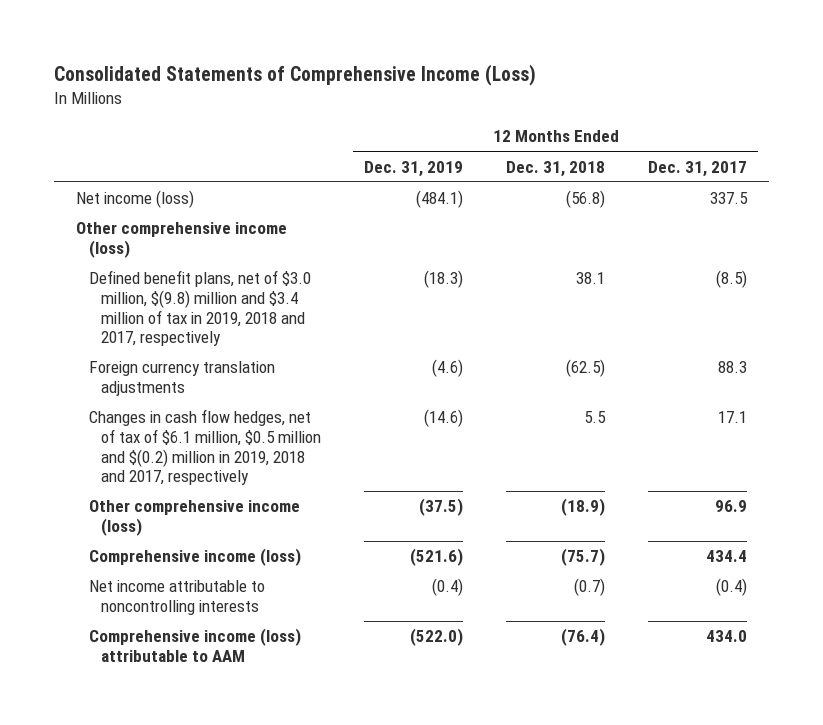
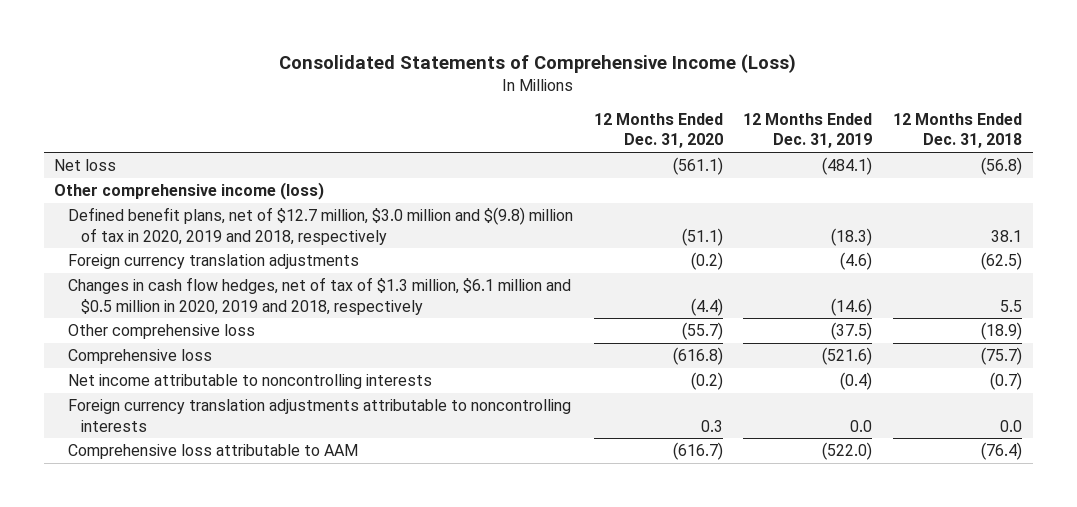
- | 12 Months Ended Dec. 31, 2019 | 12 Months Ended Dec. 31, 2018 | 12 Months Ended Dec. 31, 2017
+ | 12 Months Ended Dec. 31, 2020 | 12 Months Ended Dec. 31, 2019 | 12 Months Ended Dec. 31, 2018
- Net income (loss) | (484.1) | (56.8) | 337.5
+ Net loss | (561.1) | (484.1) | (56.8)
- Defined benefit plans, net of $3.0 million, $(9.8) million and $3.4 million of tax in 2019, 2018 and 2017, respectively | (18.3) | 38.1 | (8.5)
+ Defined benefit plans, net of $12.7 million, $3.0 million and $(9.8) million of tax in 2020, 2019 and 2018, respectively | (51.1) | (18.3) | 38.1
- Changes in cash flow hedges, net of tax of $6.1 million, $0.5 million and $(0.2) million in 2019, 2018 and 2017, respectively | (14.6) | 5.5 | 17.1
- Other comprehensive income (loss) | (37.5) | (18.9) | 96.9
- Comprehensive income (loss) | (521.6) | (75.7) | 434.4
+ Changes in cash flow hedges, net of tax of $1.3 million, $6.1 million and $0.5 million in 2020, 2019 and 2018, respectively | (4.4) | (14.6) | 5.5
+ Other comprehensive loss | (55.7) | (37.5) | (18.9)
+ Comprehensive loss | (616.8) | (521.6) | (75.7)
- Comprehensive income (loss) attributable to AAM | (522.0) | (76.4) | 434.0
+ Foreign currency translation adjustments attributable to noncontrolling interests | 0.3 | 0.0 | 0.0
+ Comprehensive loss attributable to AAM | (616.7) | (522.0) | (76.4)

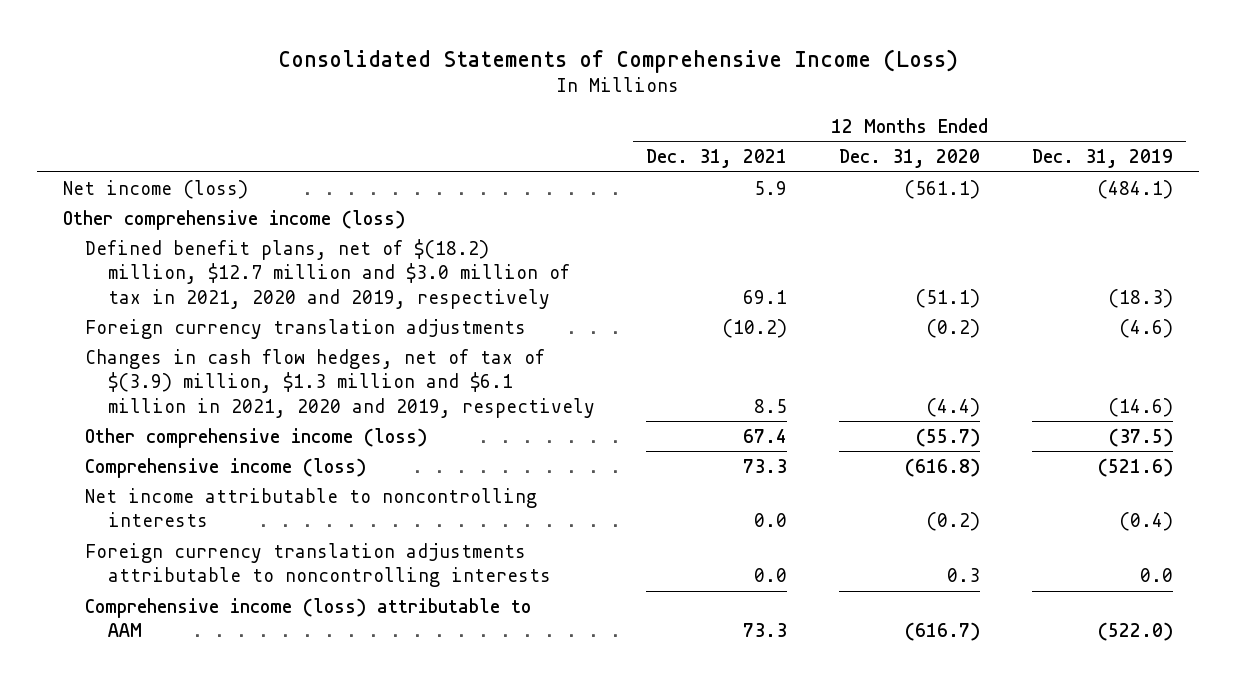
- | 12 Months Ended Dec. 31, 2020 | 12 Months Ended Dec. 31, 2019 | 12 Months Ended Dec. 31, 2018
+ | 12 Months Ended Dec. 31, 2021 | 12 Months Ended Dec. 31, 2020 | 12 Months Ended Dec. 31, 2019
- Net loss | (561.1) | (484.1) | (56.8)
+ Net income (loss) | 5.9 | (561.1) | (484.1)
- Defined benefit plans, net of $12.7 million, $3.0 million and $(9.8) million of tax in 2020, 2019 and 2018, respectively | (51.1) | (18.3) | 38.1
+ Defined benefit plans, net of $(18.2) million, $12.7 million and $3.0 million of tax in 2021, 2020 and 2019, respectively | 69.1 | (51.1) | (18.3)
- Changes in cash flow hedges, net of tax of $1.3 million, $6.1 million and $0.5 million in 2020, 2019 and 2018, respectively | (4.4) | (14.6) | 5.5
- Other comprehensive loss | (55.7) | (37.5) | (18.9)
- Comprehensive loss | (616.8) | (521.6) | (75.7)
+ Changes in cash flow hedges, net of tax of $(3.9) million, $1.3 million and $6.1 million in 2021, 2020 and 2019, respectively | 8.5 | (4.4) | (14.6)
+ Other comprehensive income (loss) | 67.4 | (55.7) | (37.5)
+ Comprehensive income (loss) | 73.3 | (616.8) | (521.6)
- Comprehensive loss attributable to AAM | (616.7) | (522.0) | (76.4)
+ Comprehensive income (loss) attributable to AAM | 73.3 | (616.7) | (522.0)

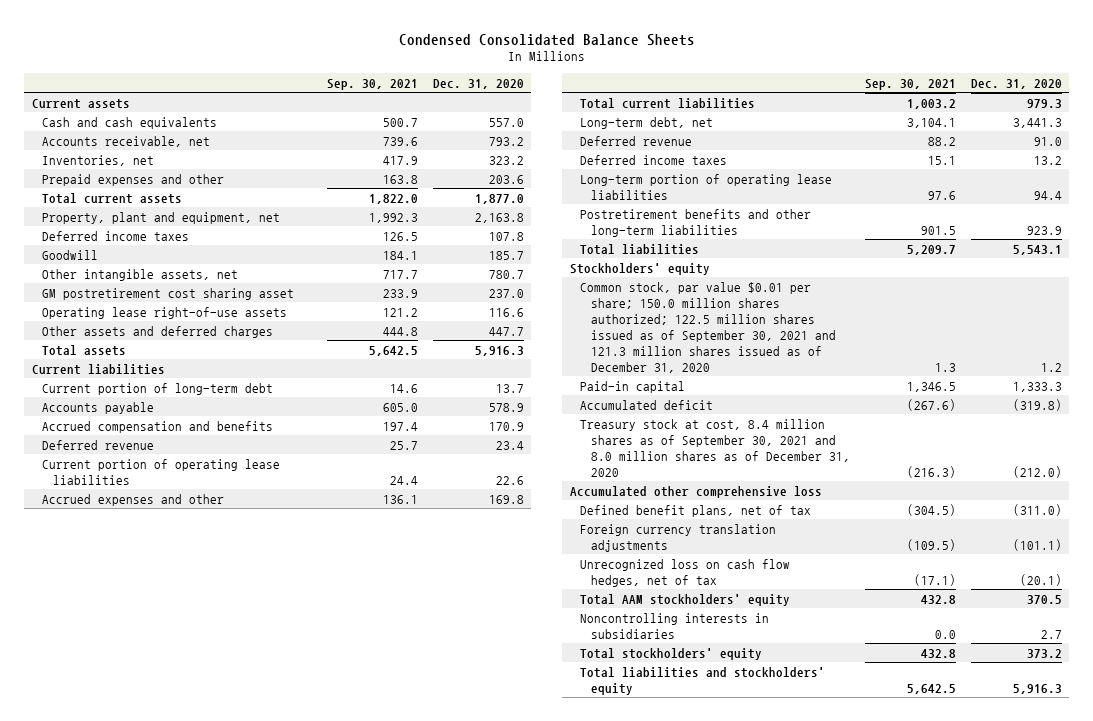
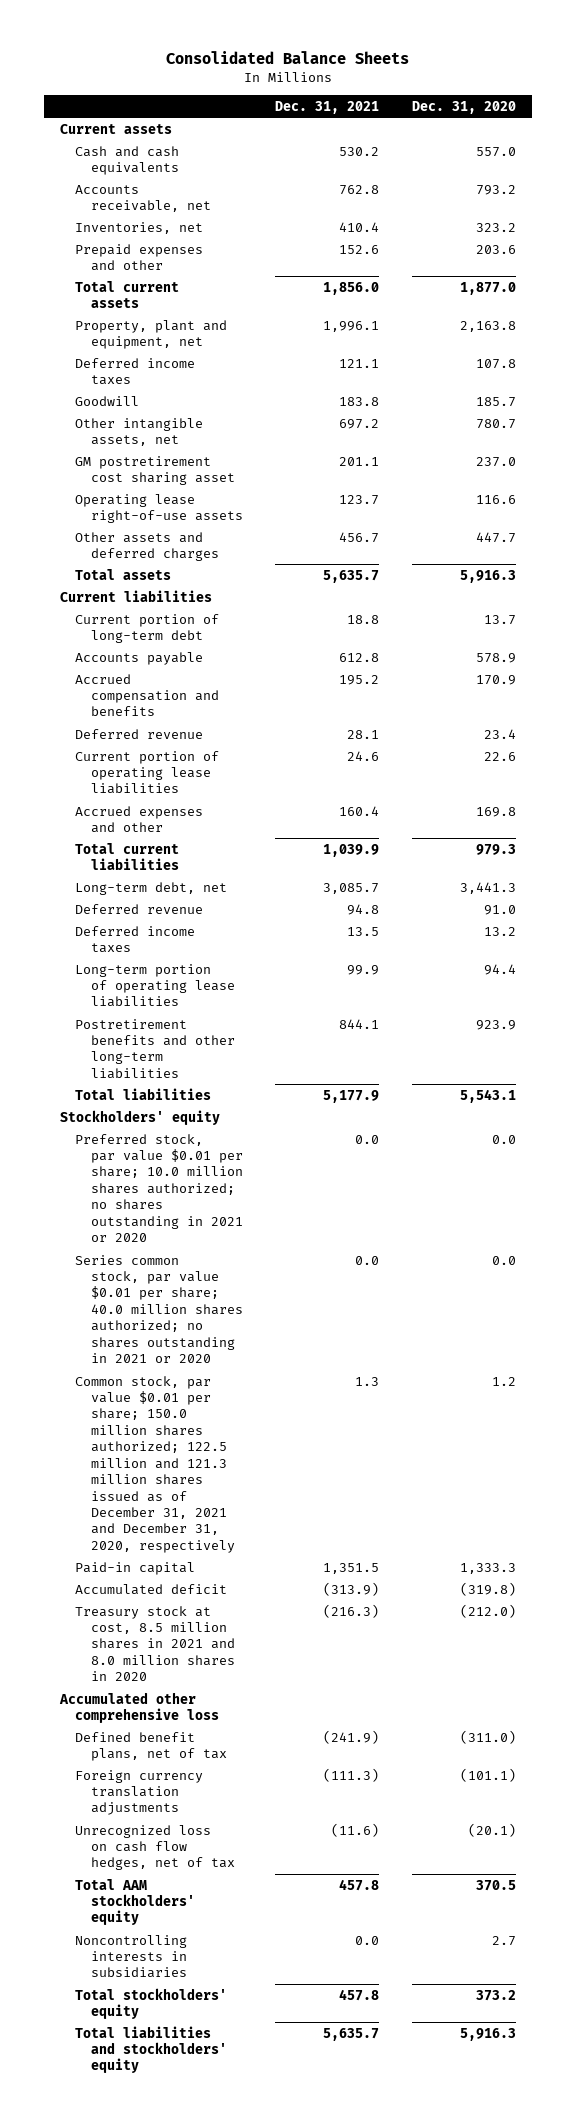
- Condensed Consolidated Balance Sheets
+ Consolidated Balance Sheets
- | Sep. 30, 2021 | Dec. 31, 2020
+ | Dec. 31, 2021 | Dec. 31, 2020
- Common stock, par value $0.01 per share; 150.0 million shares authorized; 122.5 million shares issued as of September 30, 2021 and 121.3 million shares issued as of December 31, 2020 | 1.3 | 1.2
+ Preferred stock, par value $0.01 per share; 10.0 million shares authorized; no shares outstanding in 2021 or 2020 | 0.0 | 0.0
+ Series common stock, par value $0.01 per share; 40.0 million shares authorized; no shares outstanding in 2021 or 2020 | 0.0 | 0.0
+ Common stock, par value $0.01 per share; 150.0 million shares authorized; 122.5 million and 121.3 million shares issued as of December 31, 2021 and December 31, 2020, respectively | 1.3 | 1.2
- Treasury stock at cost, 8.4 million shares as of September 30, 2021 and 8.0 million shares as of December 31, 2020 | (216.3) | (212.0)
+ Treasury stock at cost, 8.5 million shares in 2021 and 8.0 million shares in 2020 | (216.3) | (212.0)

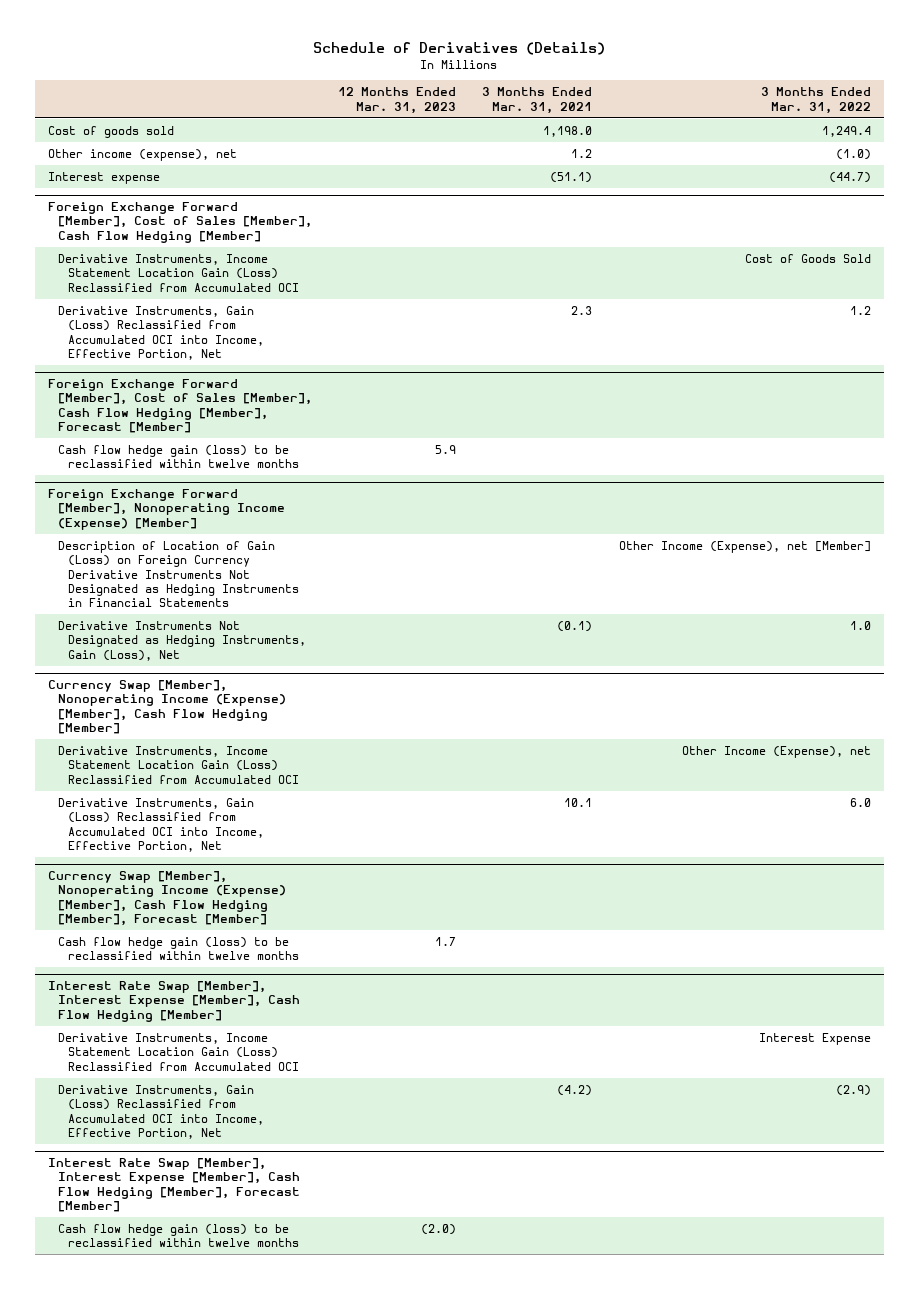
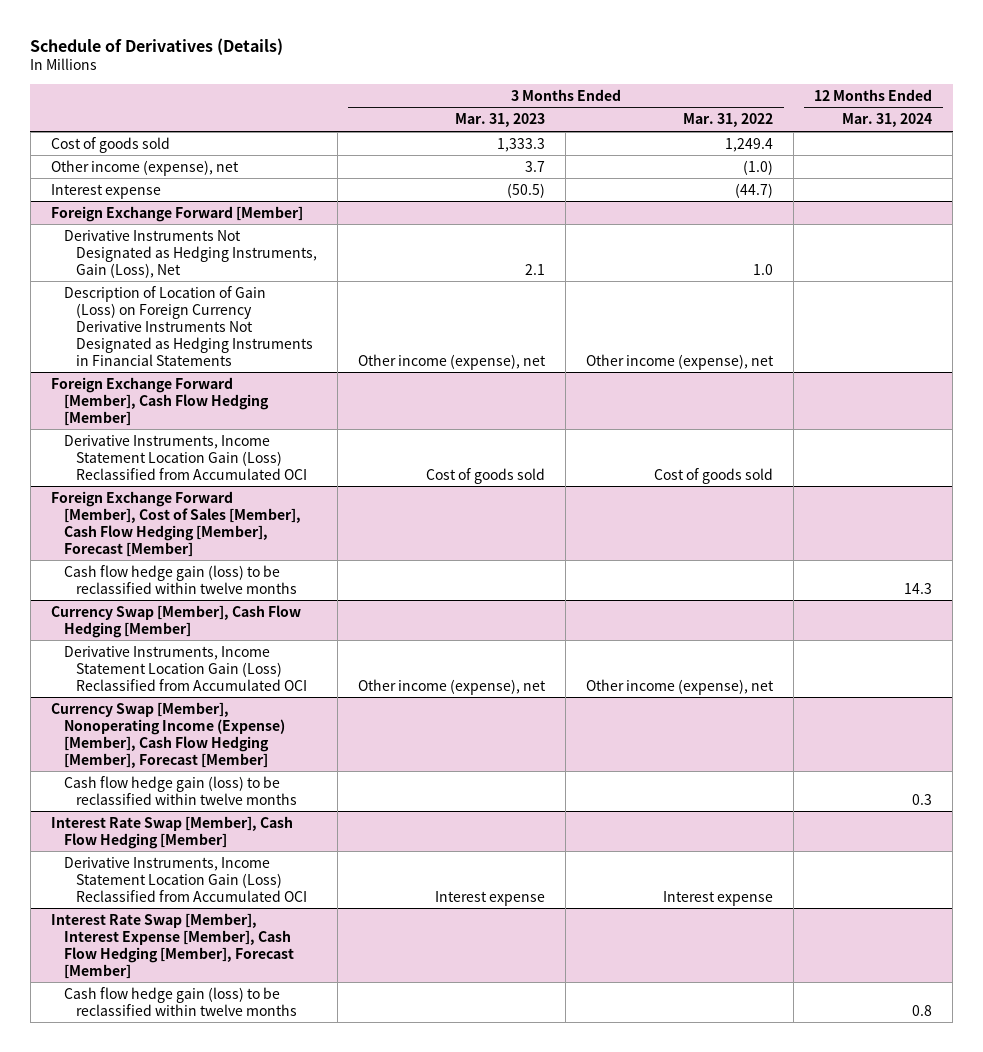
- | 12 Months Ended Mar. 31, 2023 | 3 Months Ended Mar. 31, 2021 | 3 Months Ended Mar. 31, 2022
+ | 3 Months Ended Mar. 31, 2023 | 3 Months Ended Mar. 31, 2022 | 12 Months Ended Mar. 31, 2024
- Foreign Exchange Forward [Member], Cost of Sales [Member], Cash Flow Hedging [Member]
- Derivative Instruments, Income Statement Location Gain (Loss) Reclassified from Accumulated OCI | | | Cost of Goods Sold
- Derivative Instruments, Gain (Loss) Reclassified from Accumulated OCI into Income, Effective Portion, Net | | 2.3 | 1.2
+ Foreign Exchange Forward [Member]
+ Derivative Instruments Not Designated as Hedging Instruments, Gain (Loss), Net | 2.1 | 1.0 |
+ Description of Location of Gain (Loss) on Foreign Currency Derivative Instruments Not Designated as Hedging Instruments in Financial Statements | Other income (expense), net | Other income (expense), net |
+ Foreign Exchange Forward [Member], Cash Flow Hedging [Member]
+ Derivative Instruments, Income Statement Location Gain (Loss) Reclassified from Accumulated OCI | Cost of goods sold | Cost of goods sold |
- Foreign Exchange Forward [Member], Nonoperating Income (Expense) [Member]
- Description of Location of Gain (Loss) on Foreign Currency Derivative Instruments Not Designated as Hedging Instruments in Financial Statements | | | Other Income (Expense), net [Member]
- Derivative Instruments Not Designated as Hedging Instruments, Gain (Loss), Net | | (0.1) | 1.0
- Currency Swap [Member], Nonoperating Income (Expense) [Member], Cash Flow Hedging [Member]
- Derivative Instruments, Income Statement Location Gain (Loss) Reclassified from Accumulated OCI | | | Other Income (Expense), net
- Derivative Instruments, Gain (Loss) Reclassified from Accumulated OCI into Income, Effective Portion, Net | | 10.1 | 6.0
+ Currency Swap [Member], Cash Flow Hedging [Member]
+ Derivative Instruments, Income Statement Location Gain (Loss) Reclassified from Accumulated OCI | Other income (expense), net | Other income (expense), net |
- Interest Rate Swap [Member], Interest Expense [Member], Cash Flow Hedging [Member]
- Derivative Instruments, Income Statement Location Gain (Loss) Reclassified from Accumulated OCI | | | Interest Expense
- Derivative Instruments, Gain (Loss) Reclassified from Accumulated OCI into Income, Effective Portion, Net | | (4.2) | (2.9)
+ Interest Rate Swap [Member], Cash Flow Hedging [Member]
+ Derivative Instruments, Income Statement Location Gain (Loss) Reclassified from Accumulated OCI | Interest expense | Interest expense |

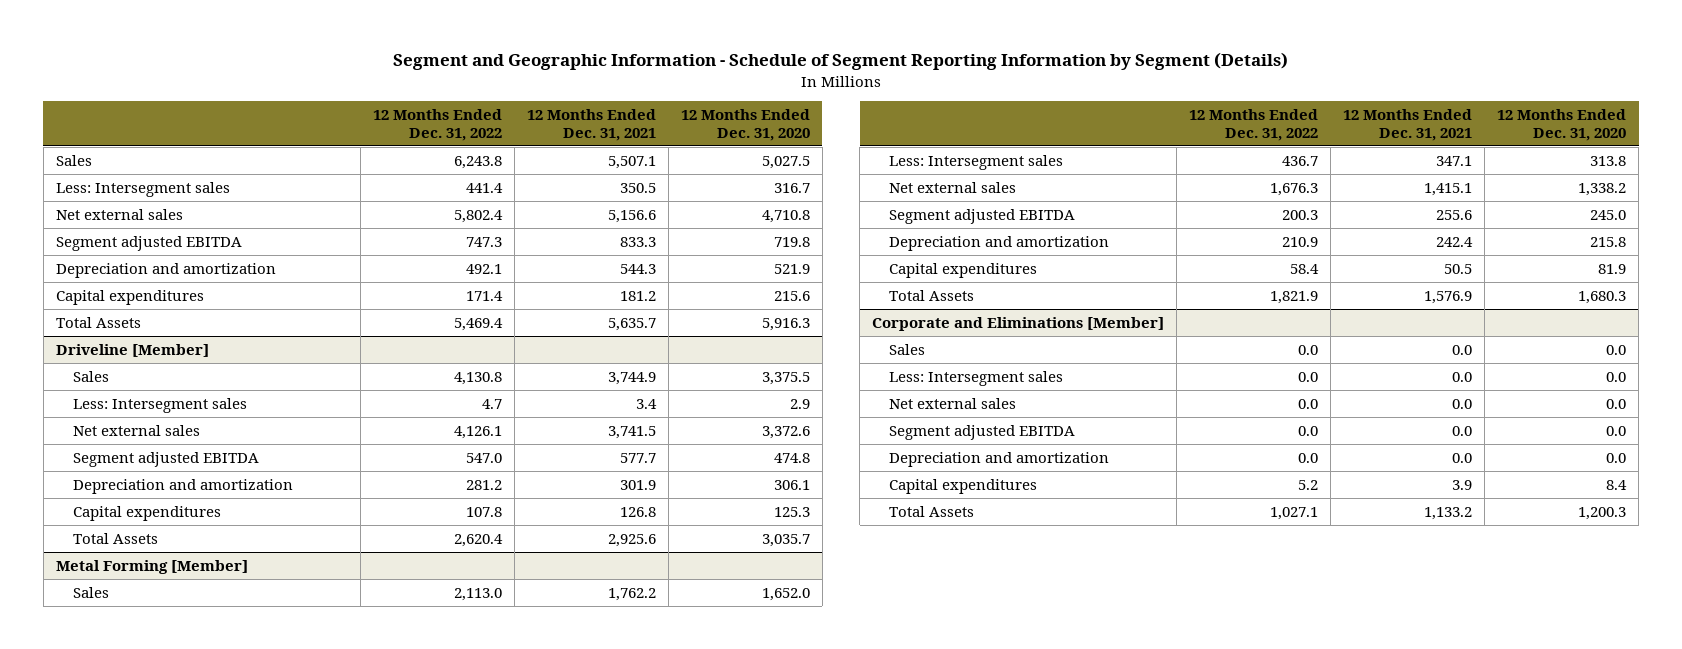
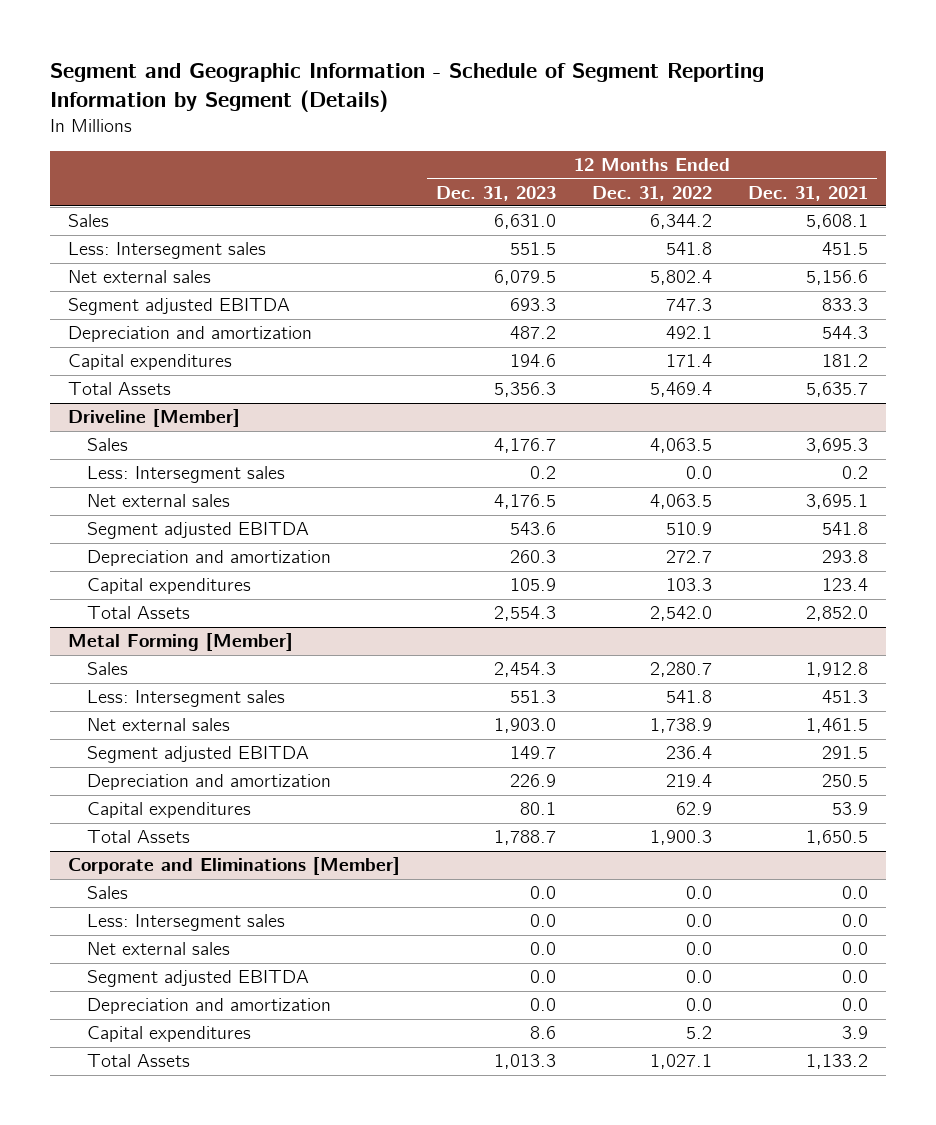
- | 12 Months Ended Dec. 31, 2022 | 12 Months Ended Dec. 31, 2021 | 12 Months Ended Dec. 31, 2020
+ | 12 Months Ended Dec. 31, 2023 | 12 Months Ended Dec. 31, 2022 | 12 Months Ended Dec. 31, 2021
- Sales | 6,243.8 | 5,507.1 | 5,027.5
- Less: Intersegment sales | 441.4 | 350.5 | 316.7
+ Sales | 6,631.0 | 6,344.2 | 5,608.1
+ Less: Intersegment sales | 551.5 | 541.8 | 451.5
@ Driveline [Member]
- Sales | 4,130.8 | 3,744.9 | 3,375.5
- Less: Intersegment sales | 4.7 | 3.4 | 2.9
- Net external sales | 4,126.1 | 3,741.5 | 3,372.6
- Segment adjusted EBITDA | 547.0 | 577.7 | 474.8
- Depreciation and amortization | 281.2 | 301.9 | 306.1
- Capital expenditures | 107.8 | 126.8 | 125.3
- Total Assets | 2,620.4 | 2,925.6 | 3,035.7
+ Sales | 4,176.7 | 4,063.5 | 3,695.3
+ Less: Intersegment sales | 0.2 | 0.0 | 0.2
+ Net external sales | 4,176.5 | 4,063.5 | 3,695.1
+ Segment adjusted EBITDA | 543.6 | 510.9 | 541.8
+ Depreciation and amortization | 260.3 | 272.7 | 293.8
+ Capital expenditures | 105.9 | 103.3 | 123.4
+ Total Assets | 2,554.3 | 2,542.0 | 2,852.0
@ Metal Forming [Member]
- Sales | 2,113.0 | 1,762.2 | 1,652.0
- Less: Intersegment sales | 436.7 | 347.1 | 313.8
- Net external sales | 1,676.3 | 1,415.1 | 1,338.2
- Segment adjusted EBITDA | 200.3 | 255.6 | 245.0
- Depreciation and amortization | 210.9 | 242.4 | 215.8
- Capital expenditures | 58.4 | 50.5 | 81.9
- Total Assets | 1,821.9 | 1,576.9 | 1,680.3
+ Sales | 2,454.3 | 2,280.7 | 1,912.8
+ Less: Intersegment sales | 551.3 | 541.8 | 451.3
+ Net external sales | 1,903.0 | 1,738.9 | 1,461.5
+ Segment adjusted EBITDA | 149.7 | 236.4 | 291.5
+ Depreciation and amortization | 226.9 | 219.4 | 250.5
+ Capital expenditures | 80.1 | 62.9 | 53.9
+ Total Assets | 1,788.7 | 1,900.3 | 1,650.5

